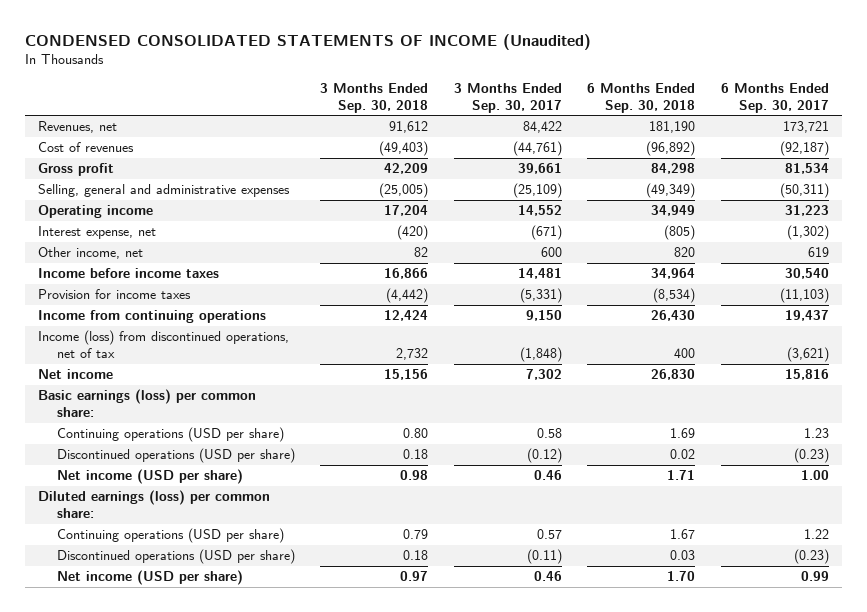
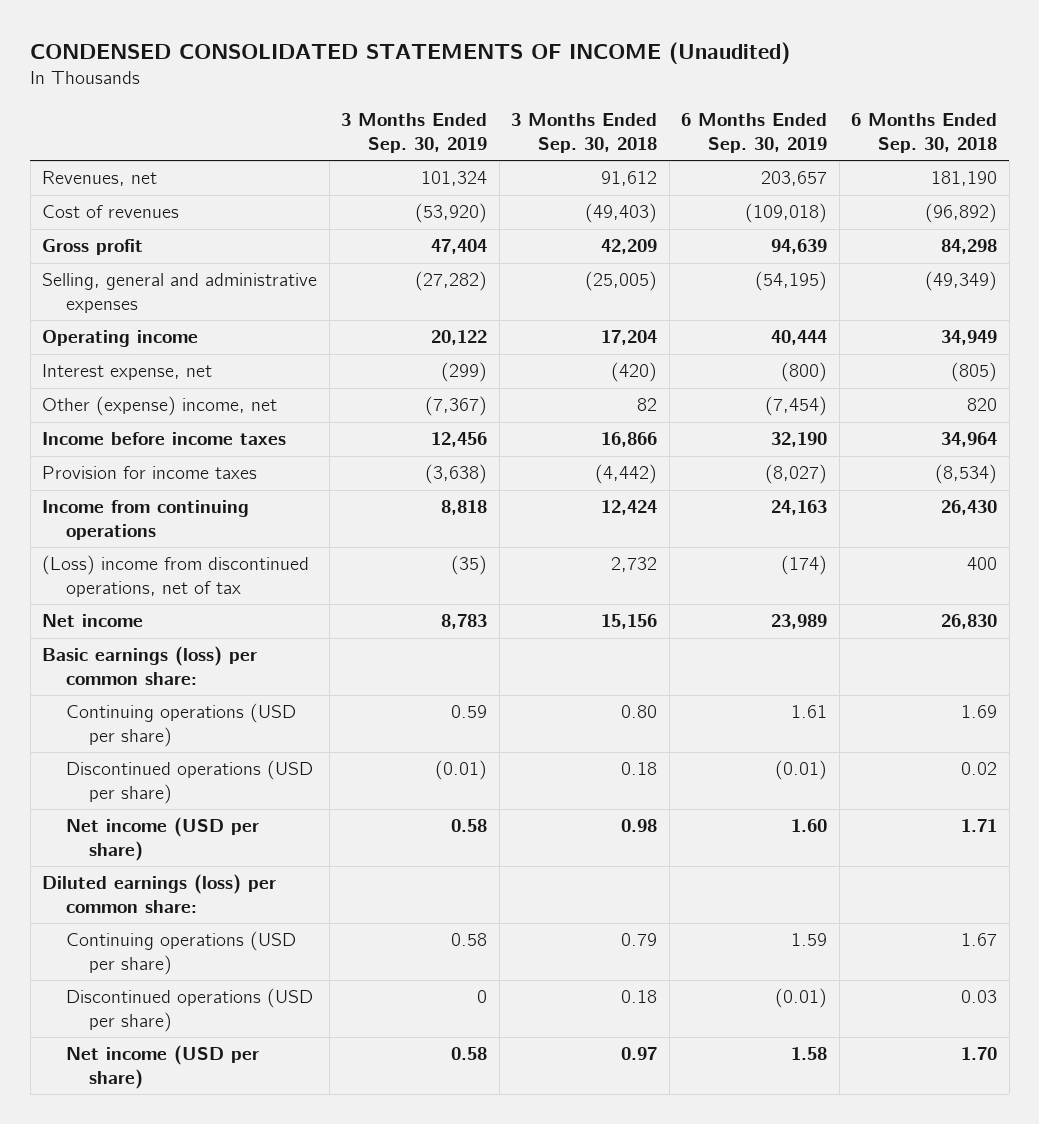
- | 3 Months Ended Sep. 30, 2018 | 3 Months Ended Sep. 30, 2017 | 6 Months Ended Sep. 30, 2018 | 6 Months Ended Sep. 30, 2017
+ | 3 Months Ended Sep. 30, 2019 | 3 Months Ended Sep. 30, 2018 | 6 Months Ended Sep. 30, 2019 | 6 Months Ended Sep. 30, 2018
- Other income, net | 82 | 600 | 820 | 619
+ Other (expense) income, net | (7,367) | 82 | (7,454) | 820
- Income (loss) from discontinued operations, net of tax | 2,732 | (1,848) | 400 | (3,621)
+ (Loss) income from discontinued operations, net of tax | (35) | 2,732 | (174) | 400

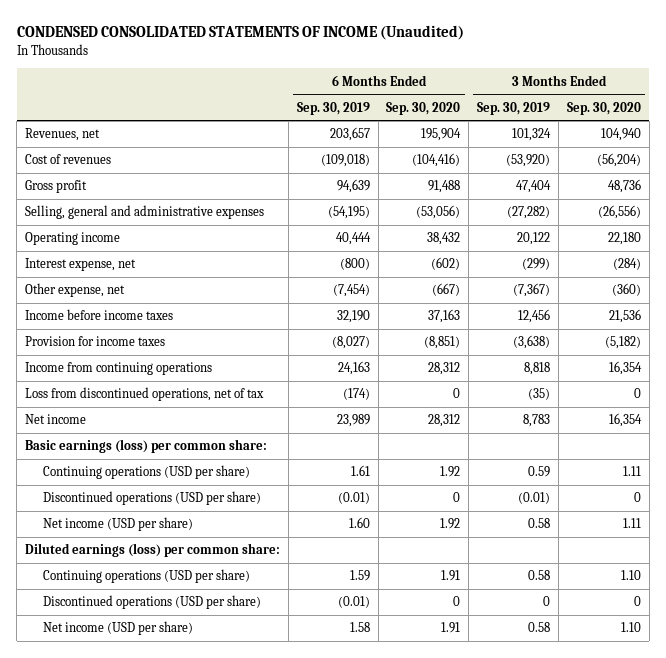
- | 3 Months Ended Sep. 30, 2019 | 3 Months Ended Sep. 30, 2018 | 6 Months Ended Sep. 30, 2019 | 6 Months Ended Sep. 30, 2018
+ | 6 Months Ended Sep. 30, 2019 | 6 Months Ended Sep. 30, 2020 | 3 Months Ended Sep. 30, 2019 | 3 Months Ended Sep. 30, 2020
- Other (expense) income, net | (7,367) | 82 | (7,454) | 820
+ Other expense, net | (7,454) | (667) | (7,367) | (360)
- (Loss) income from discontinued operations, net of tax | (35) | 2,732 | (174) | 400
+ Loss from discontinued operations, net of tax | (174) | 0 | (35) | 0

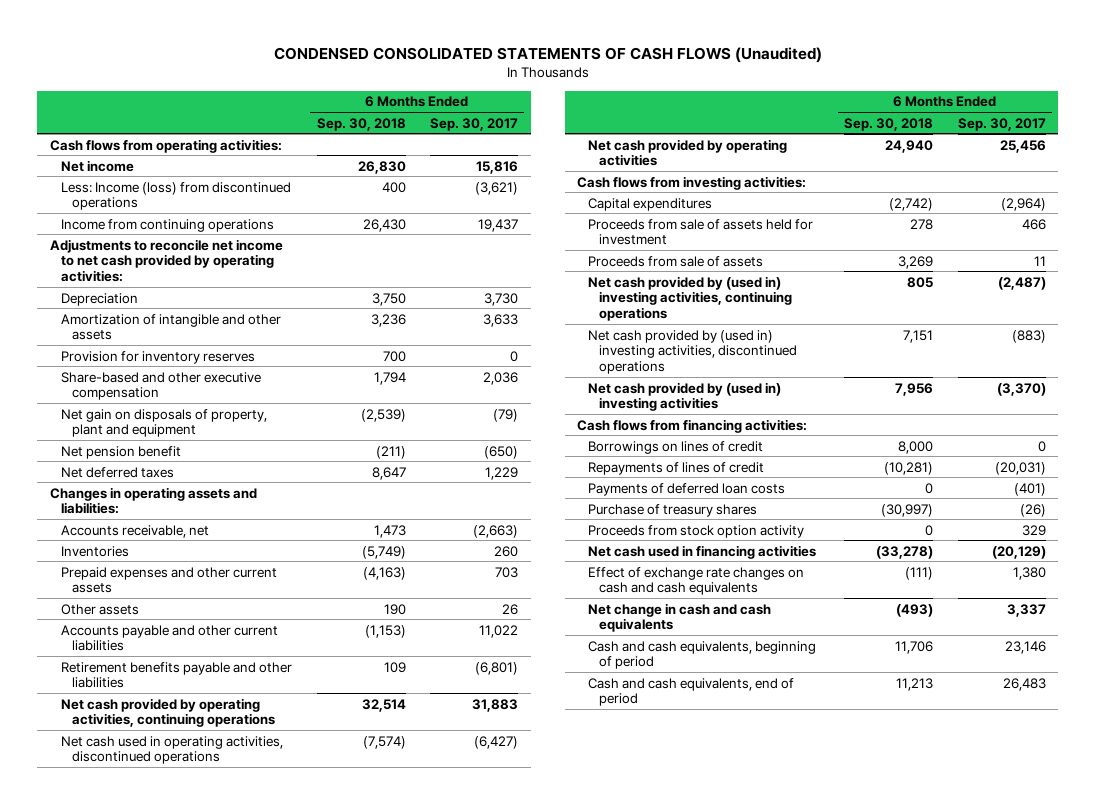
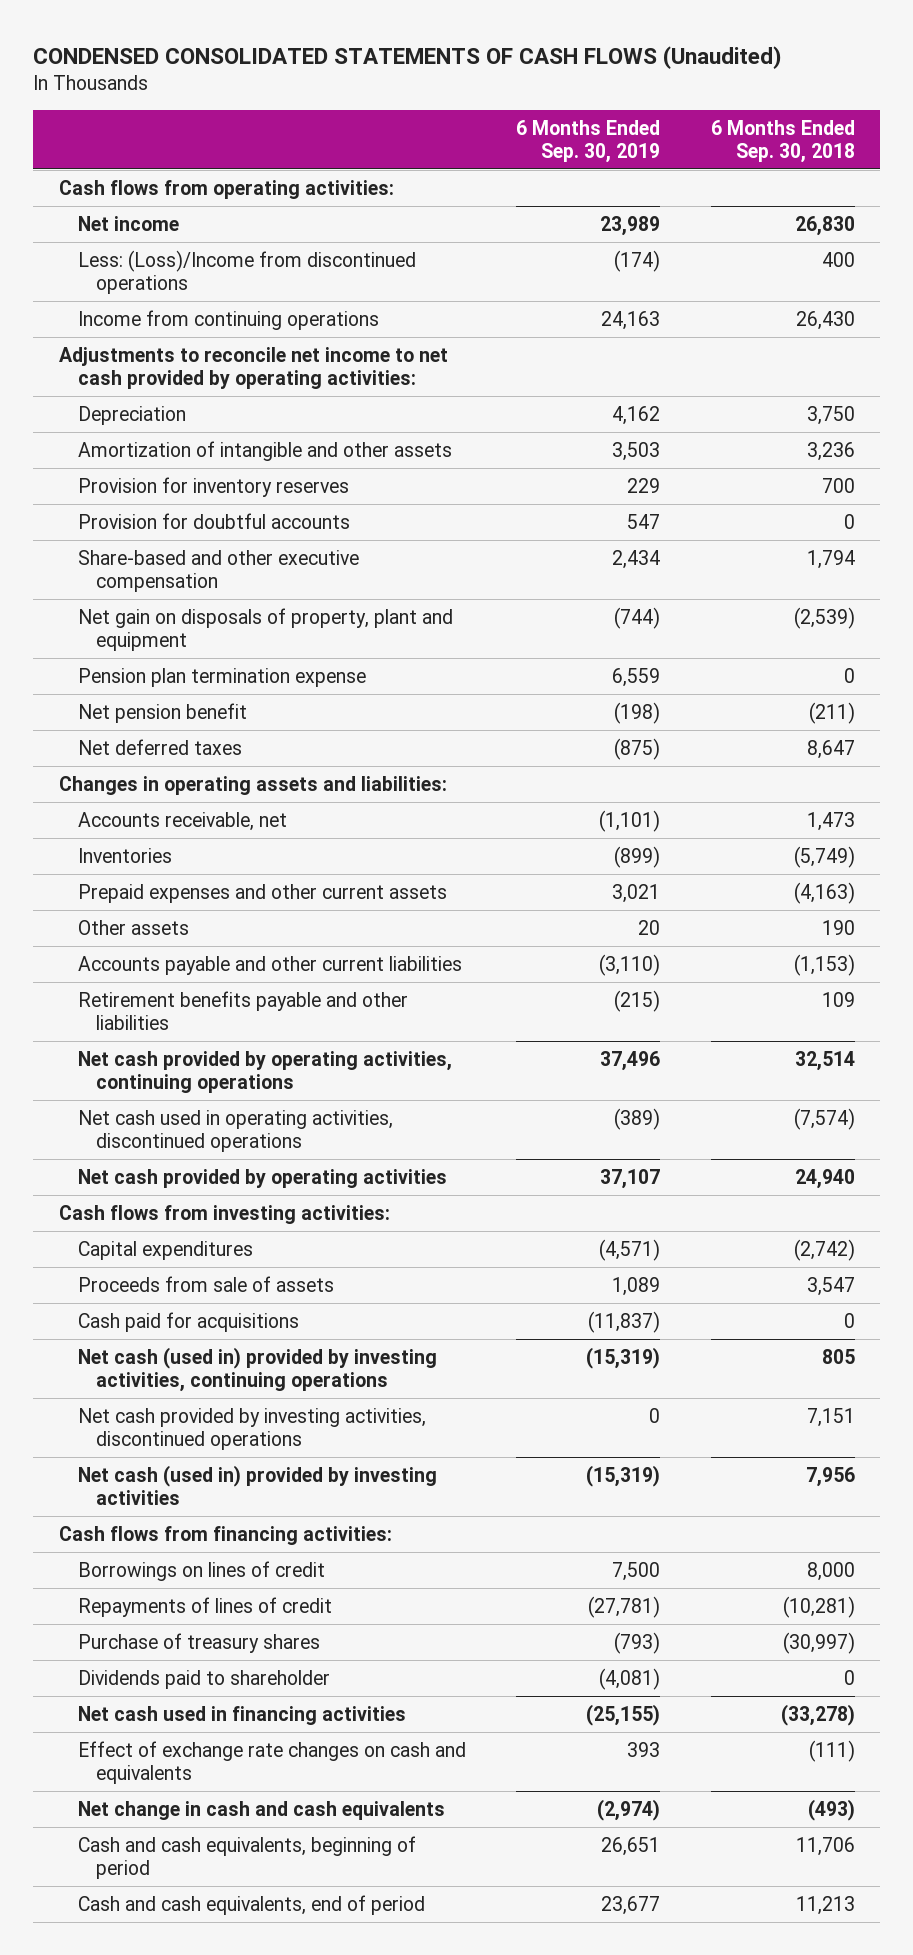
- | 6 Months Ended Sep. 30, 2018 | 6 Months Ended Sep. 30, 2017
+ | 6 Months Ended Sep. 30, 2019 | 6 Months Ended Sep. 30, 2018
- Less: Income (loss) from discontinued operations | 400 | (3,621)
+ Less: (Loss)/Income from discontinued operations | (174) | 400
+ Provision for doubtful accounts | 547 | 0
+ Pension plan termination expense | 6,559 | 0
- Proceeds from sale of assets held for investment | 278 | 466
- Proceeds from sale of assets | 3,269 | 11
- Net cash provided by (used in) investing activities, continuing operations | 805 | (2,487)
- Net cash provided by (used in) investing activities, discontinued operations | 7,151 | (883)
- Net cash provided by (used in) investing activities | 7,956 | (3,370)
+ Proceeds from sale of assets | 1,089 | 3,547
+ Cash paid for acquisitions | (11,837) | 0
+ Net cash (used in) provided by investing activities, continuing operations | (15,319) | 805
+ Net cash provided by investing activities, discontinued operations | 0 | 7,151
+ Net cash (used in) provided by investing activities | (15,319) | 7,956
- Payments of deferred loan costs | 0 | (401)
- Proceeds from stock option activity | 0 | 329
+ Dividends paid to shareholder | (4,081) | 0
- Effect of exchange rate changes on cash and cash equivalents | (111) | 1,380
+ Effect of exchange rate changes on cash and equivalents | 393 | (111)

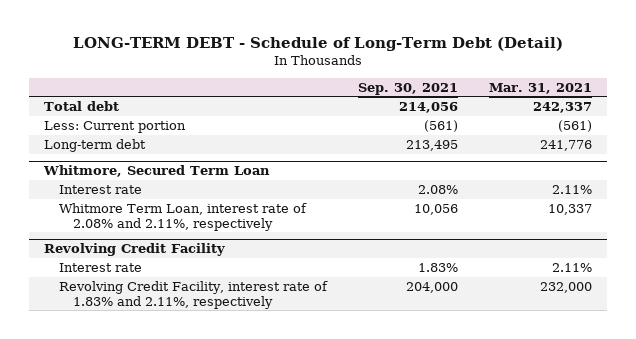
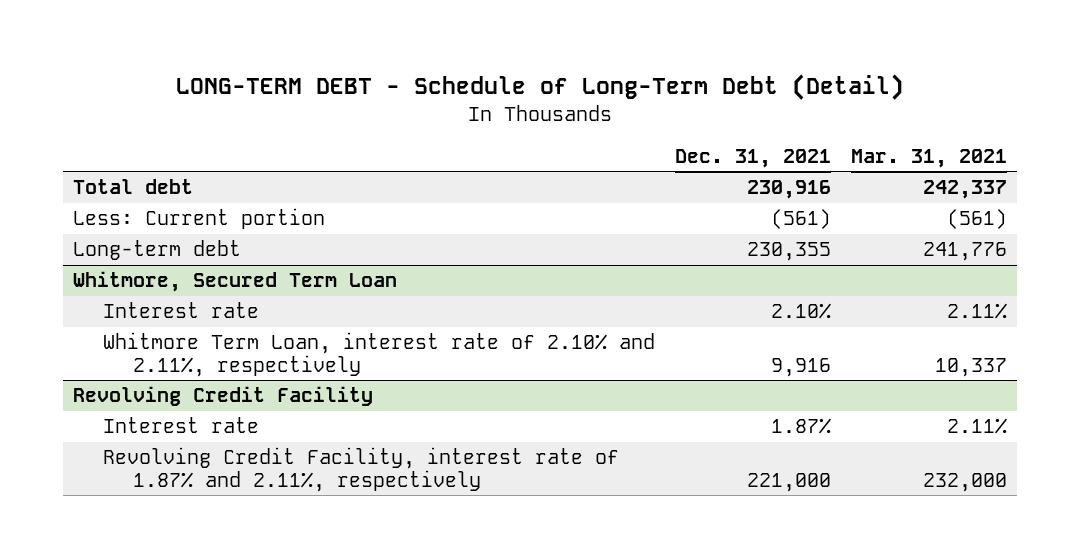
- | Sep. 30, 2021 | Mar. 31, 2021
+ | Dec. 31, 2021 | Mar. 31, 2021
@ Whitmore, Secured Term Loan
- Whitmore Term Loan, interest rate of 2.08% and 2.11%, respectively | 10,056 | 10,337
+ Whitmore Term Loan, interest rate of 2.10% and 2.11%, respectively | 9,916 | 10,337
@ Revolving Credit Facility
- Revolving Credit Facility, interest rate of 1.83% and 2.11%, respectively | 204,000 | 232,000
+ Revolving Credit Facility, interest rate of 1.87% and 2.11%, respectively | 221,000 | 232,000

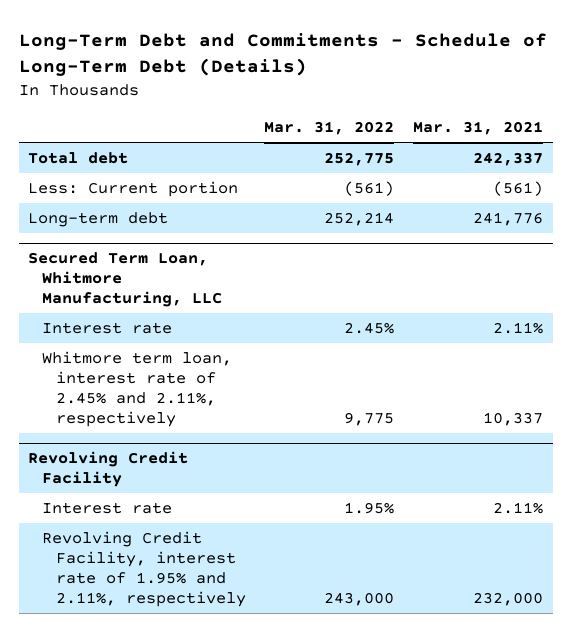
- LONG-TERM DEBT - Schedule of Long-Term Debt (Detail)
+ Long-Term Debt and Commitments - Schedule of Long-Term Debt (Details)
- | Dec. 31, 2021 | Mar. 31, 2021
+ | Mar. 31, 2022 | Mar. 31, 2021
- Whitmore, Secured Term Loan
+ Secured Term Loan, Whitmore Manufacturing, LLC
- Whitmore Term Loan, interest rate of 2.10% and 2.11%, respectively | 9,916 | 10,337
+ Whitmore term loan, interest rate of 2.45% and 2.11%, respectively | 9,775 | 10,337
@ Revolving Credit Facility
- Revolving Credit Facility, interest rate of 1.87% and 2.11%, respectively | 221,000 | 232,000
+ Revolving Credit Facility, interest rate of 1.95% and 2.11%, respectively | 243,000 | 232,000

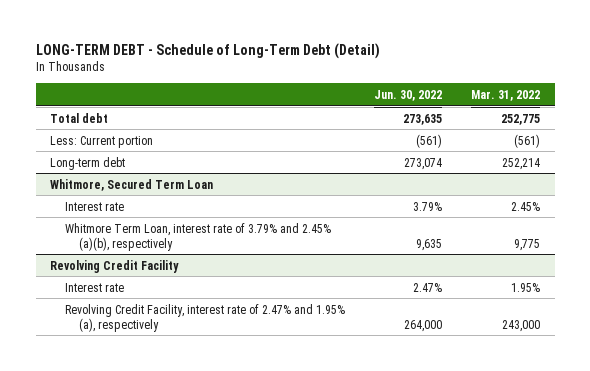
- Long-Term Debt and Commitments - Schedule of Long-Term Debt (Details)
+ LONG-TERM DEBT - Schedule of Long-Term Debt (Detail)
- | Mar. 31, 2022 | Mar. 31, 2021
+ | Jun. 30, 2022 | Mar. 31, 2022
- Secured Term Loan, Whitmore Manufacturing, LLC
+ Whitmore, Secured Term Loan
- Whitmore term loan, interest rate of 2.45% and 2.11%, respectively | 9,775 | 10,337
+ Whitmore Term Loan, interest rate of 3.79% and 2.45% (a)(b), respectively | 9,635 | 9,775
@ Revolving Credit Facility
- Revolving Credit Facility, interest rate of 1.95% and 2.11%, respectively | 243,000 | 232,000
+ Revolving Credit Facility, interest rate of 2.47% and 1.95% (a), respectively | 264,000 | 243,000

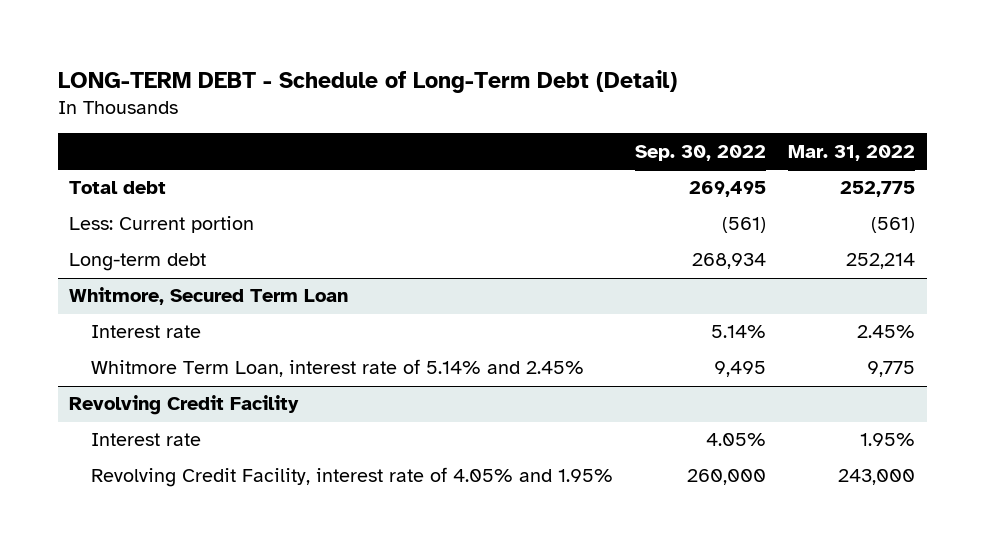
- | Jun. 30, 2022 | Mar. 31, 2022
+ | Sep. 30, 2022 | Mar. 31, 2022
@ Whitmore, Secured Term Loan
- Whitmore Term Loan, interest rate of 3.79% and 2.45% (a)(b), respectively | 9,635 | 9,775
+ Whitmore Term Loan, interest rate of 5.14% and 2.45% | 9,495 | 9,775
@ Revolving Credit Facility
- Revolving Credit Facility, interest rate of 2.47% and 1.95% (a), respectively | 264,000 | 243,000
+ Revolving Credit Facility, interest rate of 4.05% and 1.95% | 260,000 | 243,000

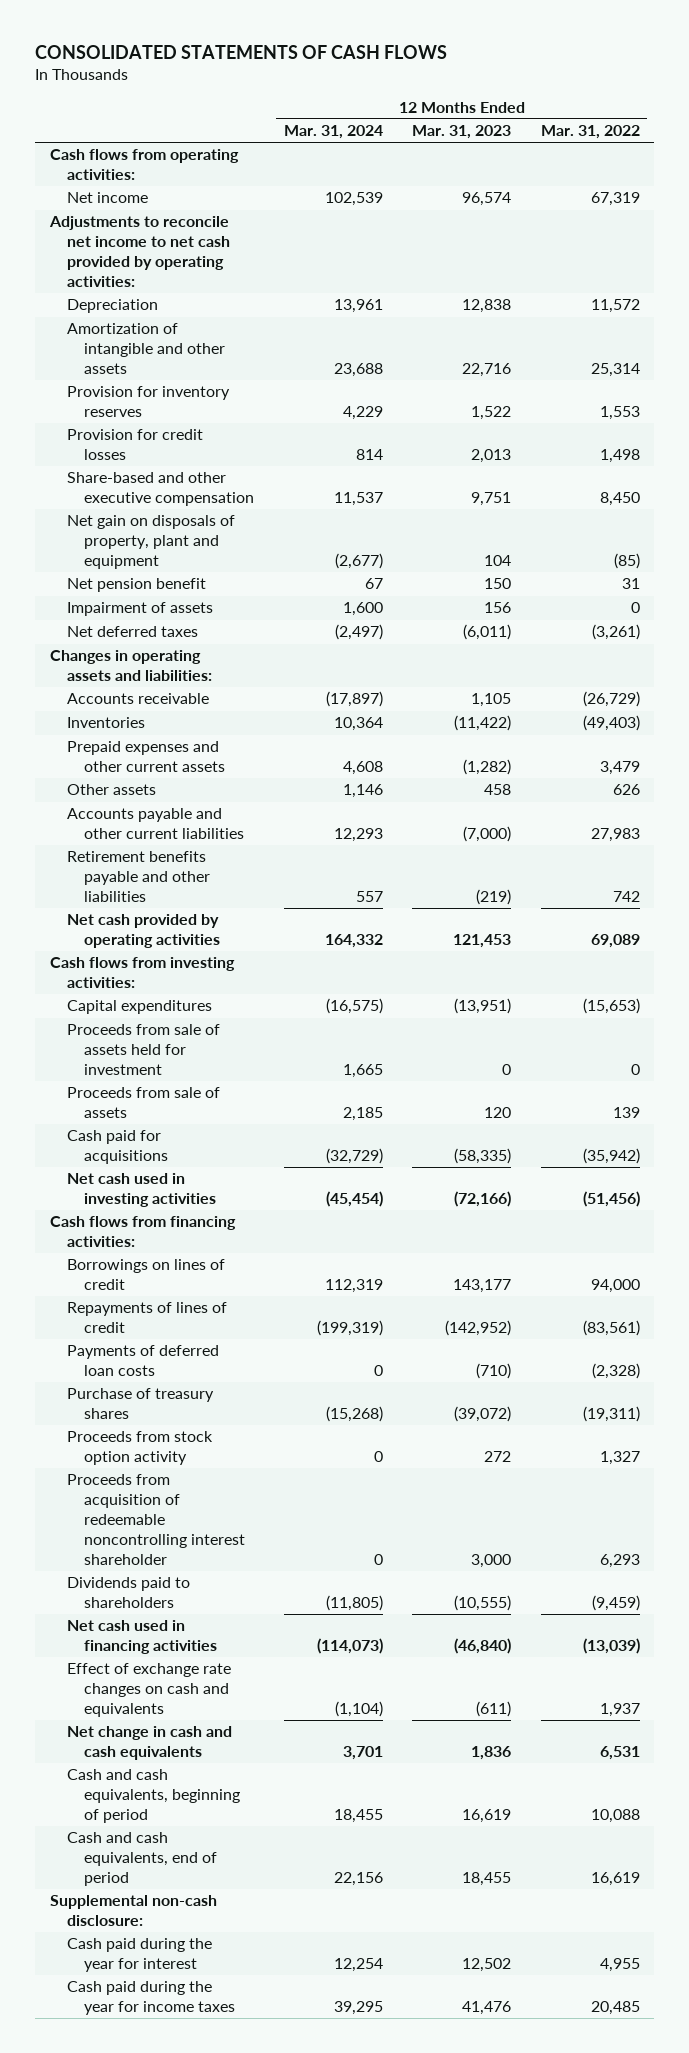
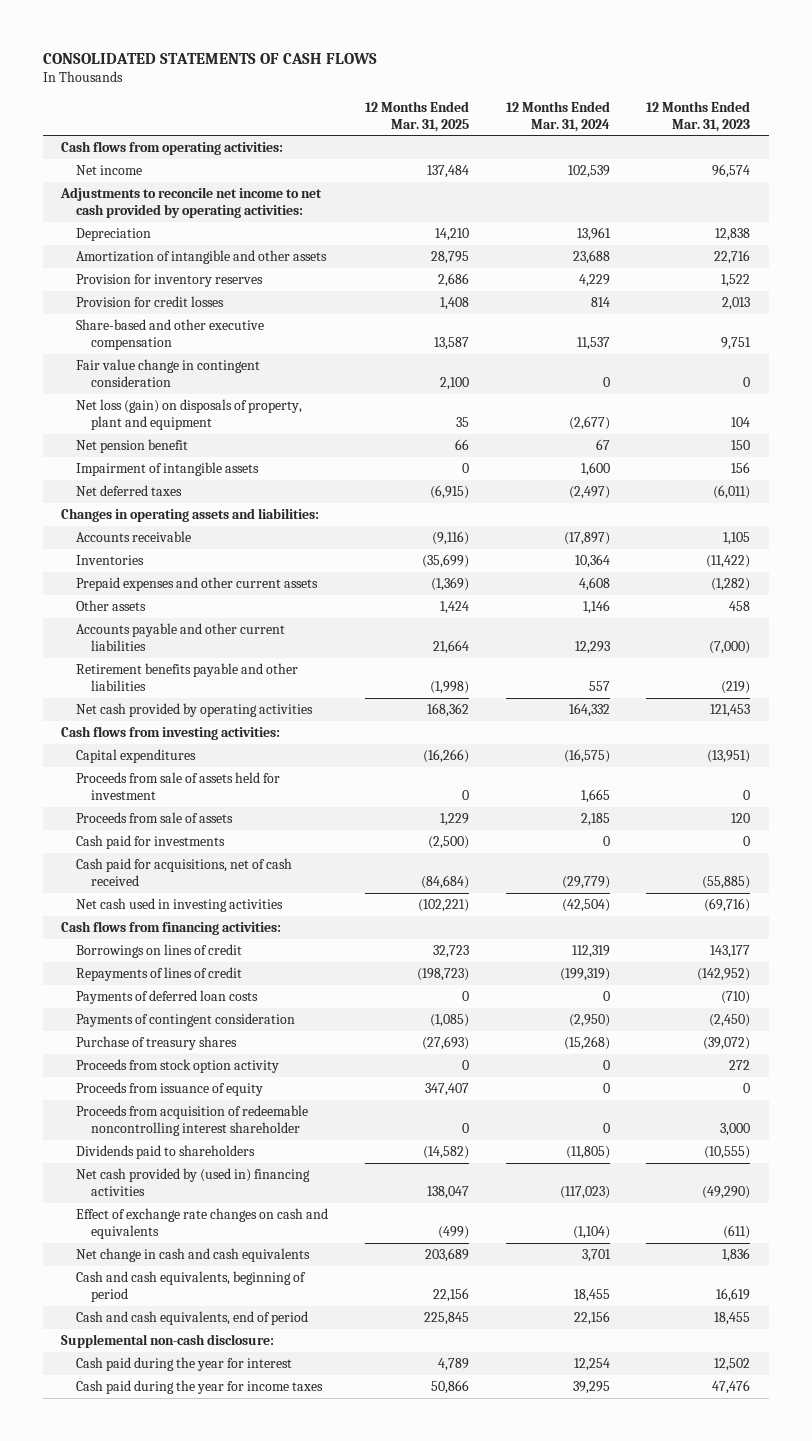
- | 12 Months Ended Mar. 31, 2024 | 12 Months Ended Mar. 31, 2023 | 12 Months Ended Mar. 31, 2022
+ | 12 Months Ended Mar. 31, 2025 | 12 Months Ended Mar. 31, 2024 | 12 Months Ended Mar. 31, 2023
- Net gain on disposals of property, plant and equipment | (2,677) | 104 | (85)
+ Fair value change in contingent consideration | 2,100 | 0 | 0
+ Net loss (gain) on disposals of property, plant and equipment | 35 | (2,677) | 104
- Impairment of assets | 1,600 | 156 | 0
+ Impairment of intangible assets | 0 | 1,600 | 156
- Cash paid for acquisitions | (32,729) | (58,335) | (35,942)
- Net cash used in investing activities | (45,454) | (72,166) | (51,456)
+ Cash paid for investments | (2,500) | 0 | 0
+ Cash paid for acquisitions, net of cash received | (84,684) | (29,779) | (55,885)
+ Net cash used in investing activities | (102,221) | (42,504) | (69,716)
+ Payments of contingent consideration | (1,085) | (2,950) | (2,450)
+ Proceeds from issuance of equity | 347,407 | 0 | 0
- Net cash used in financing activities | (114,073) | (46,840) | (13,039)
+ Net cash provided by (used in) financing activities | 138,047 | (117,023) | (49,290)
- Cash paid during the year for income taxes | 39,295 | 41,476 | 20,485
+ Cash paid during the year for income taxes | 50,866 | 39,295 | 47,476

